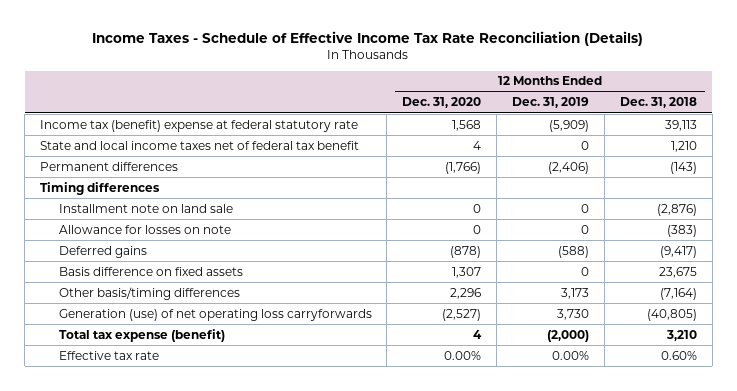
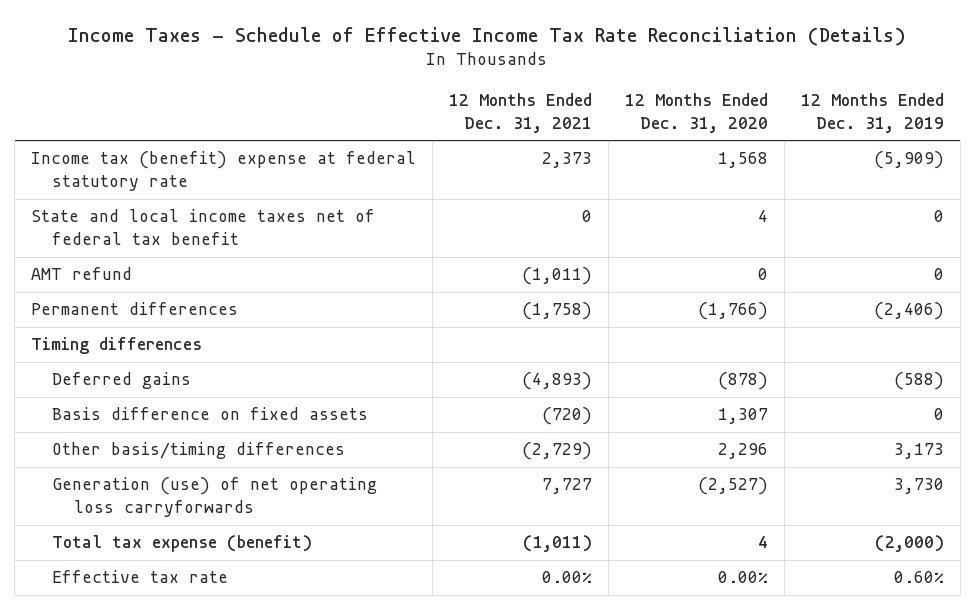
- | 12 Months Ended Dec. 31, 2020 | 12 Months Ended Dec. 31, 2019 | 12 Months Ended Dec. 31, 2018
+ | 12 Months Ended Dec. 31, 2021 | 12 Months Ended Dec. 31, 2020 | 12 Months Ended Dec. 31, 2019
+ AMT refund | (1,011) | 0 | 0
- Installment note on land sale | 0 | 0 | (2,876)
- Allowance for losses on note | 0 | 0 | (383)
- Effective tax rate | 0.00% | 0.00% | 0.60%
+ Effective tax rate | 0.00% | 0.00% | 0.60%

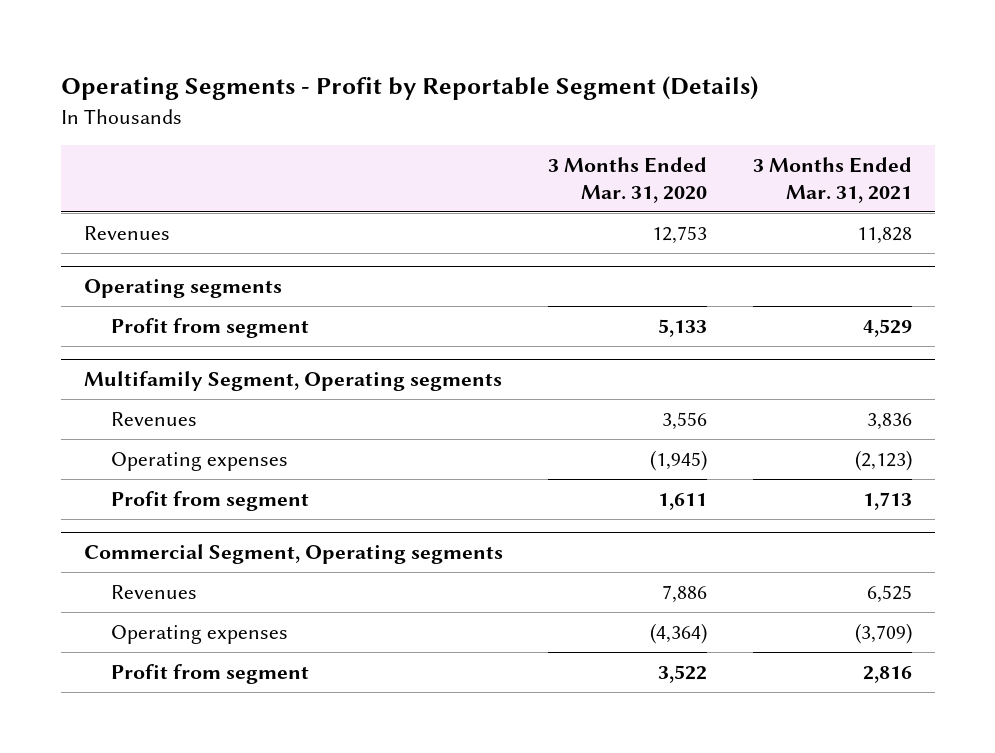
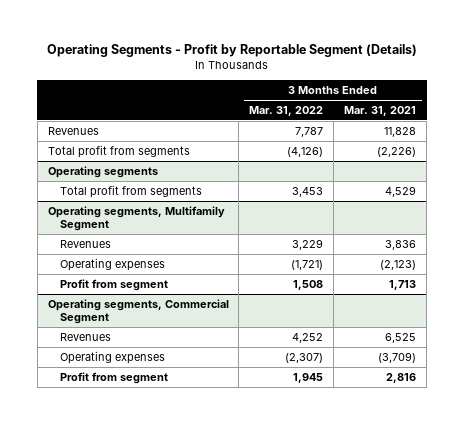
- | 3 Months Ended Mar. 31, 2020 | 3 Months Ended Mar. 31, 2021
+ | 3 Months Ended Mar. 31, 2022 | 3 Months Ended Mar. 31, 2021
+ Total profit from segments | (4,126) | (2,226)
@ Operating segments
- Profit from segment | 5,133 | 4,529
- Multifamily Segment, Operating segments
@ Operating segments
+ Total profit from segments | 3,453 | 4,529
+ Operating segments, Multifamily Segment
- Commercial Segment, Operating segments
+ Operating segments, Commercial Segment

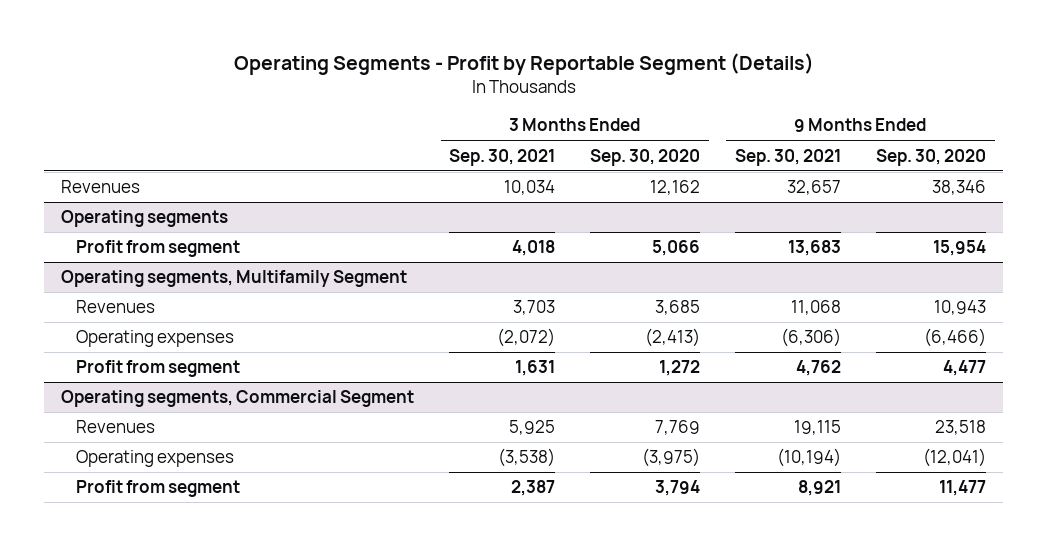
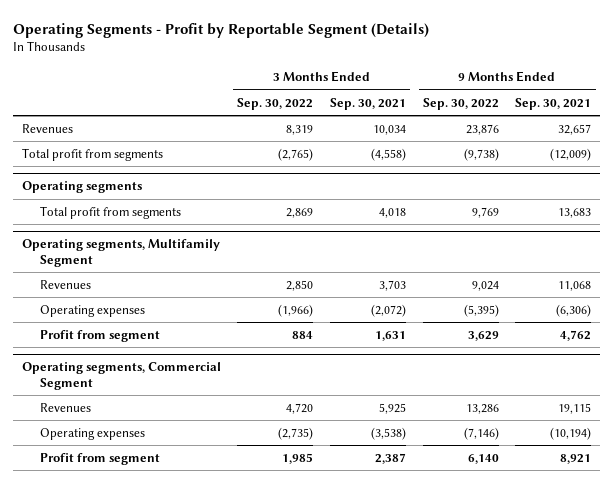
- | 3 Months Ended Sep. 30, 2021 | 3 Months Ended Sep. 30, 2020 | 9 Months Ended Sep. 30, 2021 | 9 Months Ended Sep. 30, 2020
+ | 3 Months Ended Sep. 30, 2022 | 3 Months Ended Sep. 30, 2021 | 9 Months Ended Sep. 30, 2022 | 9 Months Ended Sep. 30, 2021
+ Total profit from segments | (2,765) | (4,558) | (9,738) | (12,009)
@ Operating segments
- Profit from segment | 4,018 | 5,066 | 13,683 | 15,954
+ Total profit from segments | 2,869 | 4,018 | 9,769 | 13,683

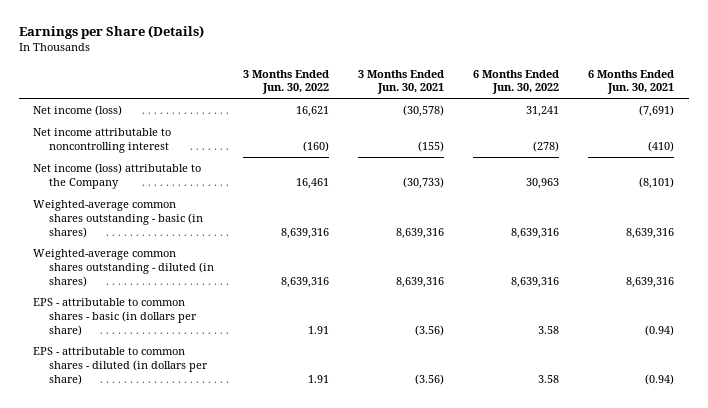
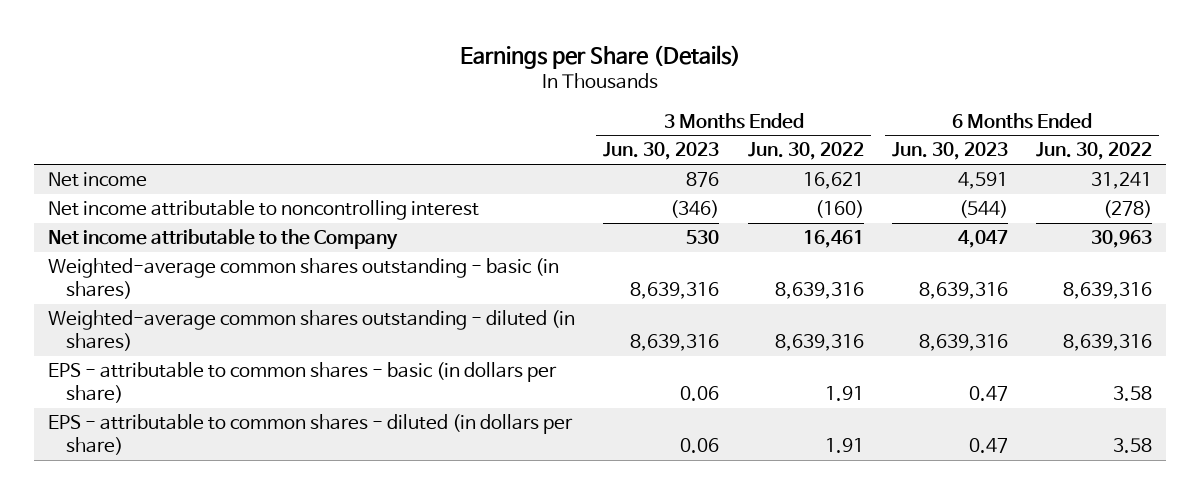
- | 3 Months Ended Jun. 30, 2022 | 3 Months Ended Jun. 30, 2021 | 6 Months Ended Jun. 30, 2022 | 6 Months Ended Jun. 30, 2021
+ | 3 Months Ended Jun. 30, 2023 | 3 Months Ended Jun. 30, 2022 | 6 Months Ended Jun. 30, 2023 | 6 Months Ended Jun. 30, 2022
- Net income (loss) | 16,621 | (30,578) | 31,241 | (7,691)
+ Net income | 876 | 16,621 | 4,591 | 31,241
- Net income (loss) attributable to the Company | 16,461 | (30,733) | 30,963 | (8,101)
+ Net income attributable to the Company | 530 | 16,461 | 4,047 | 30,963

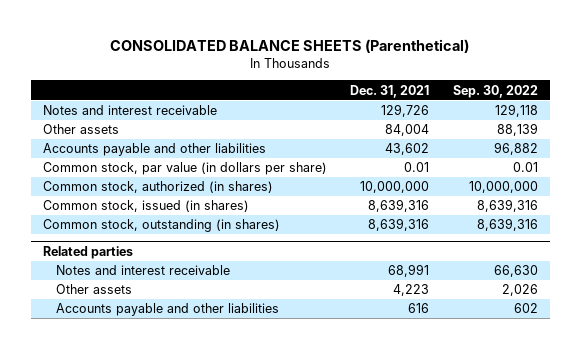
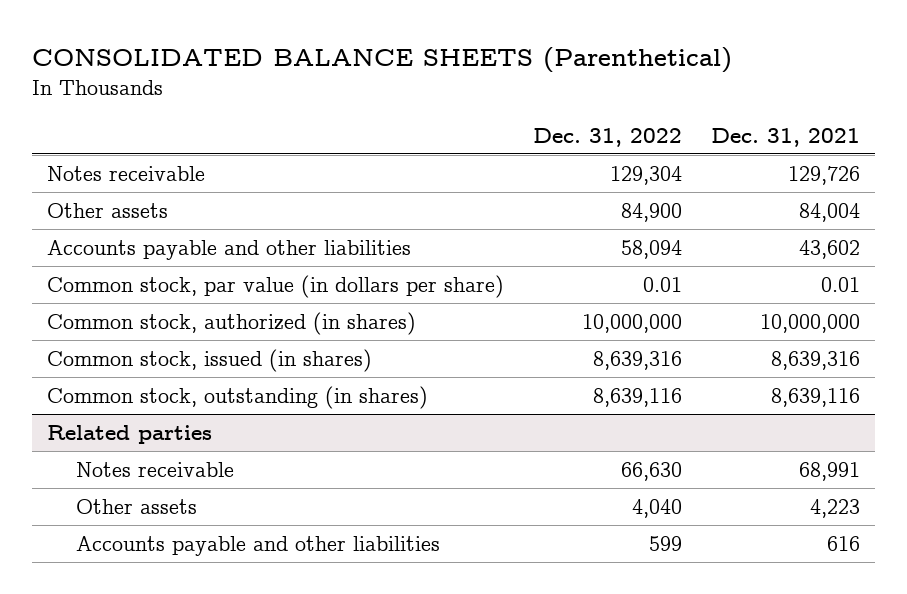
- | Dec. 31, 2021 | Sep. 30, 2022
+ | Dec. 31, 2022 | Dec. 31, 2021
- Notes and interest receivable | 129,726 | 129,118
+ Notes receivable | 129,304 | 129,726
- Common stock, outstanding (in shares) | 8,639,316 | 8,639,316
+ Common stock, outstanding (in shares) | 8,639,116 | 8,639,116
@ Related parties
- Notes and interest receivable | 68,991 | 66,630
+ Notes receivable | 66,630 | 68,991

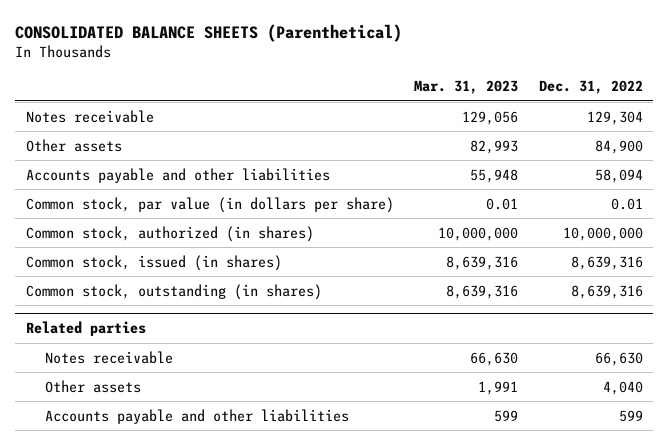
- | Dec. 31, 2022 | Dec. 31, 2021
+ | Mar. 31, 2023 | Dec. 31, 2022
- Common stock, outstanding (in shares) | 8,639,116 | 8,639,116
+ Common stock, outstanding (in shares) | 8,639,316 | 8,639,316

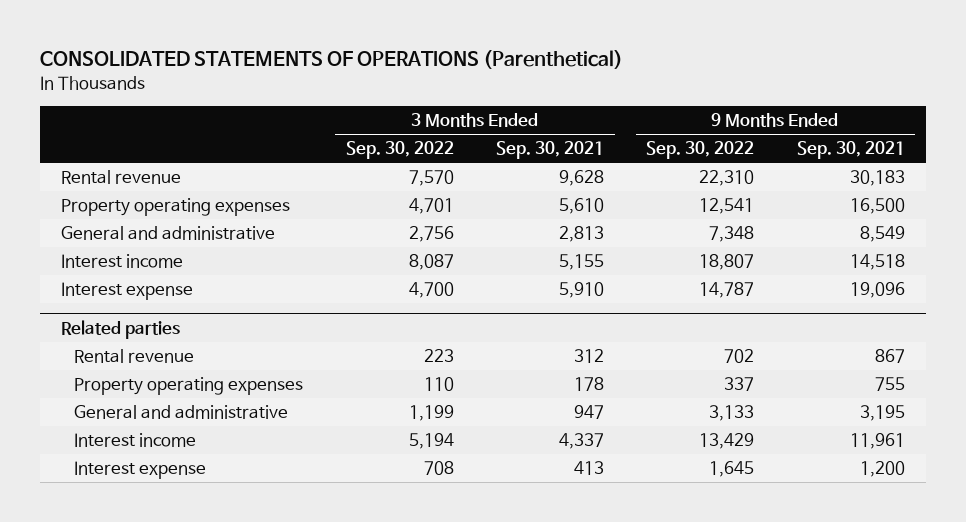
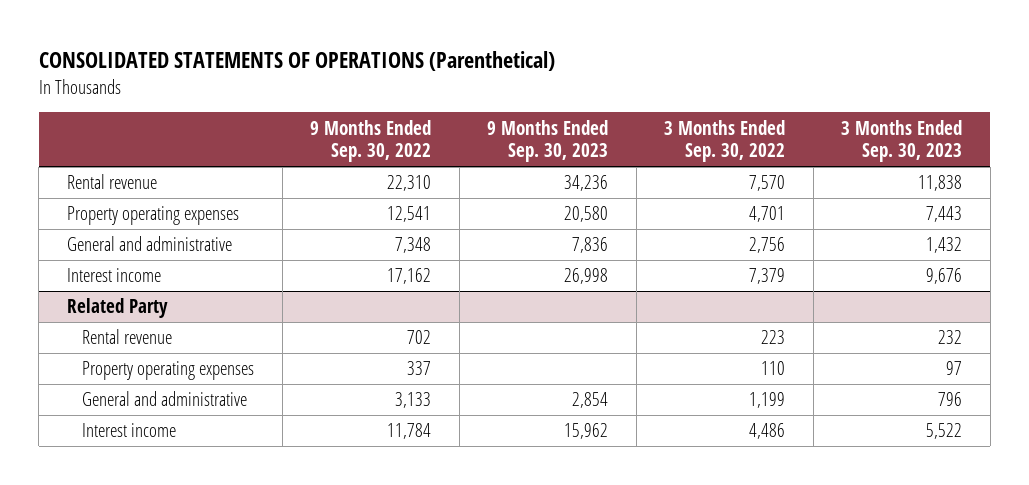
- | 3 Months Ended Sep. 30, 2022 | 3 Months Ended Sep. 30, 2021 | 9 Months Ended Sep. 30, 2022 | 9 Months Ended Sep. 30, 2021
+ | 9 Months Ended Sep. 30, 2022 | 9 Months Ended Sep. 30, 2023 | 3 Months Ended Sep. 30, 2022 | 3 Months Ended Sep. 30, 2023
- Interest income | 8,087 | 5,155 | 18,807 | 14,518
- Interest expense | 4,700 | 5,910 | 14,787 | 19,096
- Related parties
+ Interest income | 17,162 | 26,998 | 7,379 | 9,676
+ Related Party
- Interest income | 5,194 | 4,337 | 13,429 | 11,961
- Interest expense | 708 | 413 | 1,645 | 1,200
+ Interest income | 11,784 | 15,962 | 4,486 | 5,522

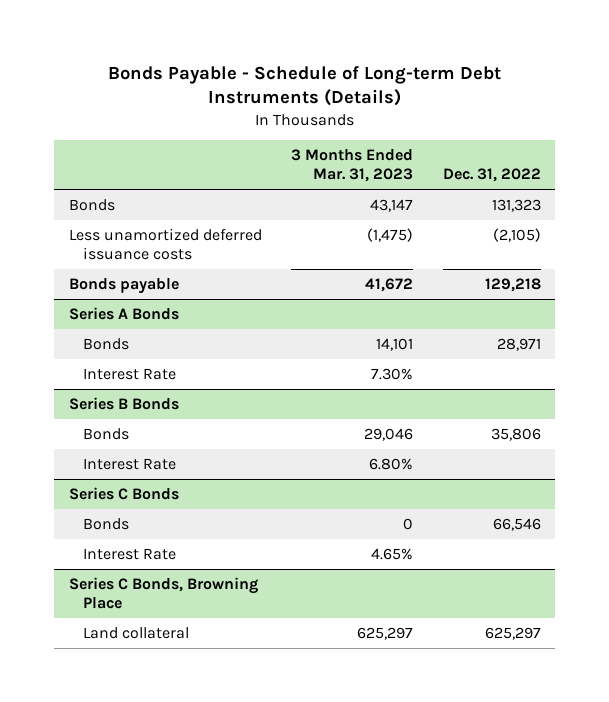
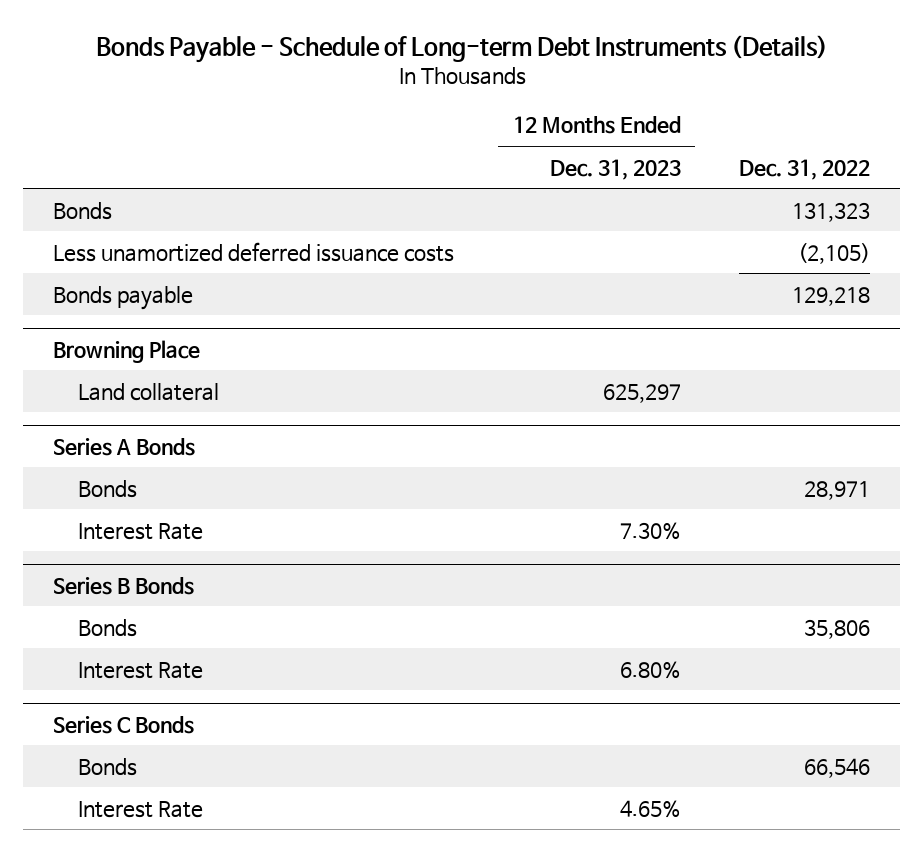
- | 3 Months Ended Mar. 31, 2023 | Dec. 31, 2022
+ | 12 Months Ended Dec. 31, 2023 | Dec. 31, 2022
+ Browning Place
+ Land collateral | 625,297 |
- Series C Bonds, Browning Place
- Land collateral | 625,297 | 625,297

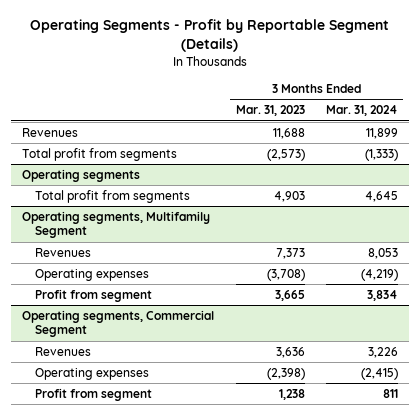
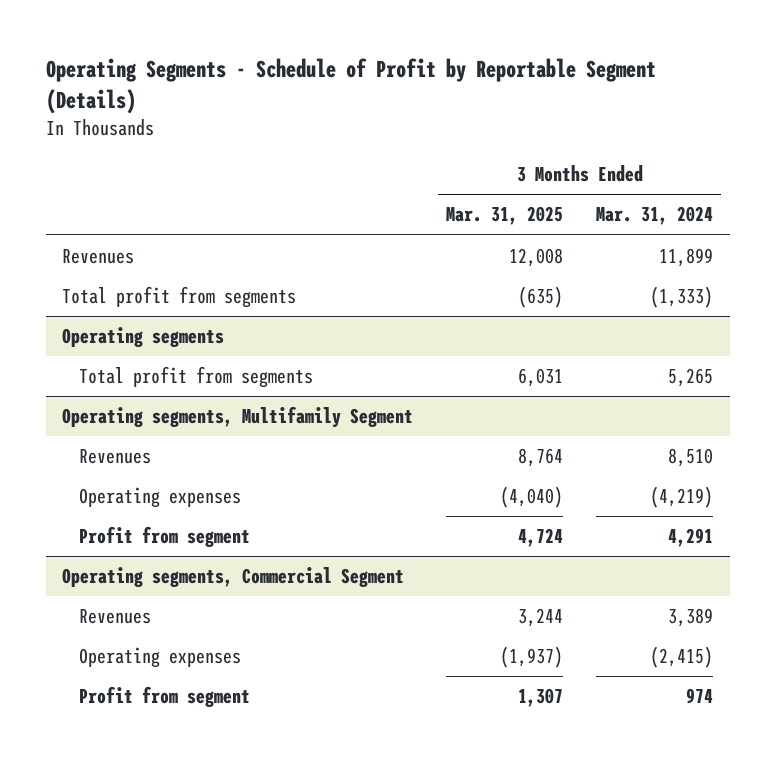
- Operating Segments - Profit by Reportable Segment (Details)
+ Operating Segments - Schedule of Profit by Reportable Segment (Details)
- | 3 Months Ended Mar. 31, 2023 | 3 Months Ended Mar. 31, 2024
+ | 3 Months Ended Mar. 31, 2025 | 3 Months Ended Mar. 31, 2024
@ Operating segments
- Total profit from segments | 4,903 | 4,645
+ Total profit from segments | 6,031 | 5,265
@ Operating segments, Multifamily Segment
- Revenues | 7,373 | 8,053
+ Revenues | 8,764 | 8,510
- Profit from segment | 3,665 | 3,834
+ Profit from segment | 4,724 | 4,291
@ Operating segments, Commercial Segment
- Revenues | 3,636 | 3,226
+ Revenues | 3,244 | 3,389
- Profit from segment | 1,238 | 811
+ Profit from segment | 1,307 | 974

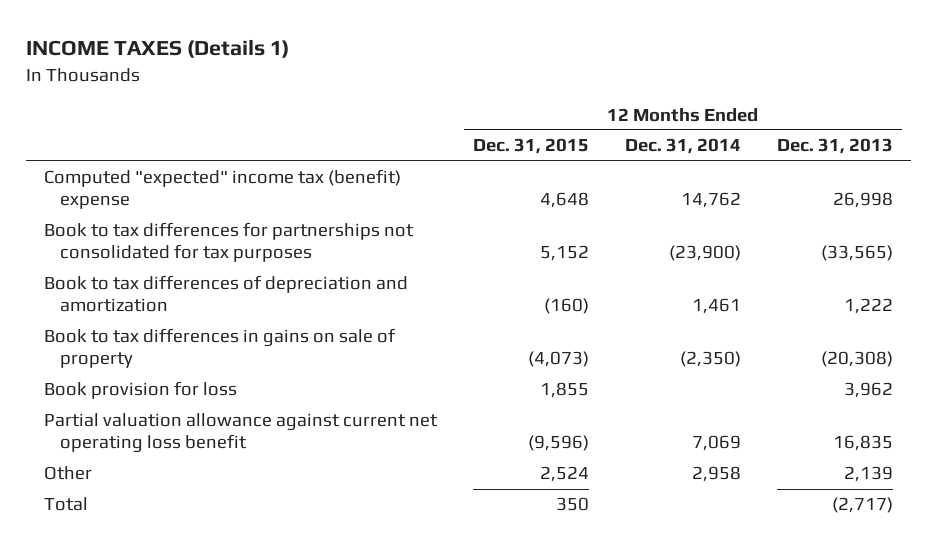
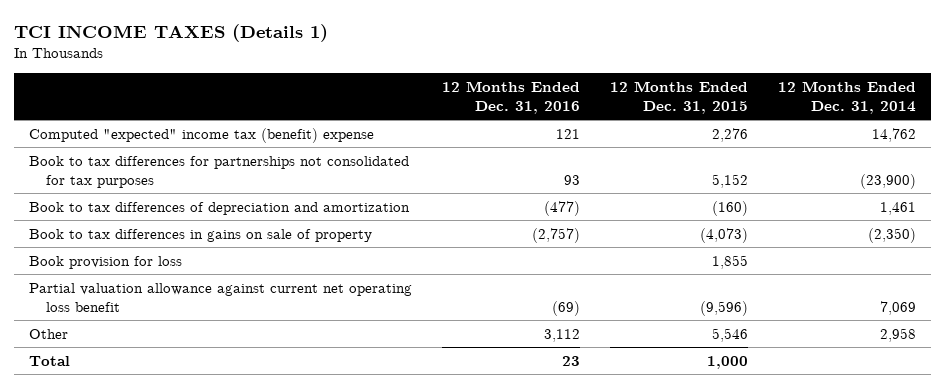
- INCOME TAXES (Details 1)
+ TCI INCOME TAXES (Details 1)
- | 12 Months Ended Dec. 31, 2015 | 12 Months Ended Dec. 31, 2014 | 12 Months Ended Dec. 31, 2013
+ | 12 Months Ended Dec. 31, 2016 | 12 Months Ended Dec. 31, 2015 | 12 Months Ended Dec. 31, 2014
- Computed "expected" income tax (benefit) expense | 4,648 | 14,762 | 26,998
+ Computed "expected" income tax (benefit) expense | 121 | 2,276 | 14,762
- Other | 2,524 | 2,958 | 2,139
- Total | 350 | | (2,717)
+ Other | 3,112 | 5,546 | 2,958
+ Total | 23 | 1,000 |

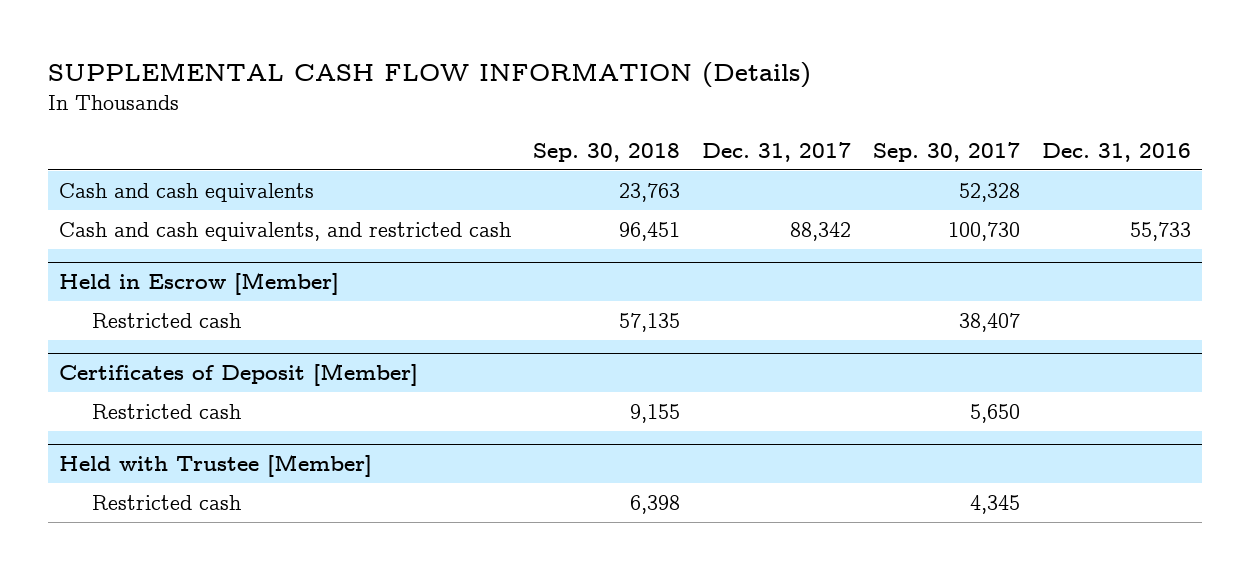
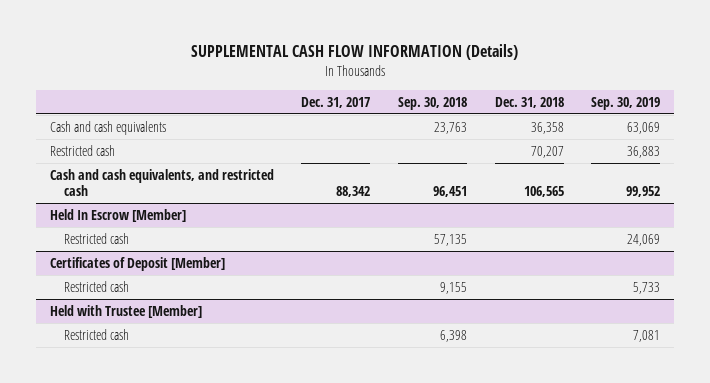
- | Sep. 30, 2018 | Dec. 31, 2017 | Sep. 30, 2017 | Dec. 31, 2016
+ | Dec. 31, 2017 | Sep. 30, 2018 | Dec. 31, 2018 | Sep. 30, 2019
+ Restricted cash | | | 70,207 | 36,883
- Held in Escrow [Member]
+ Held In Escrow [Member]

